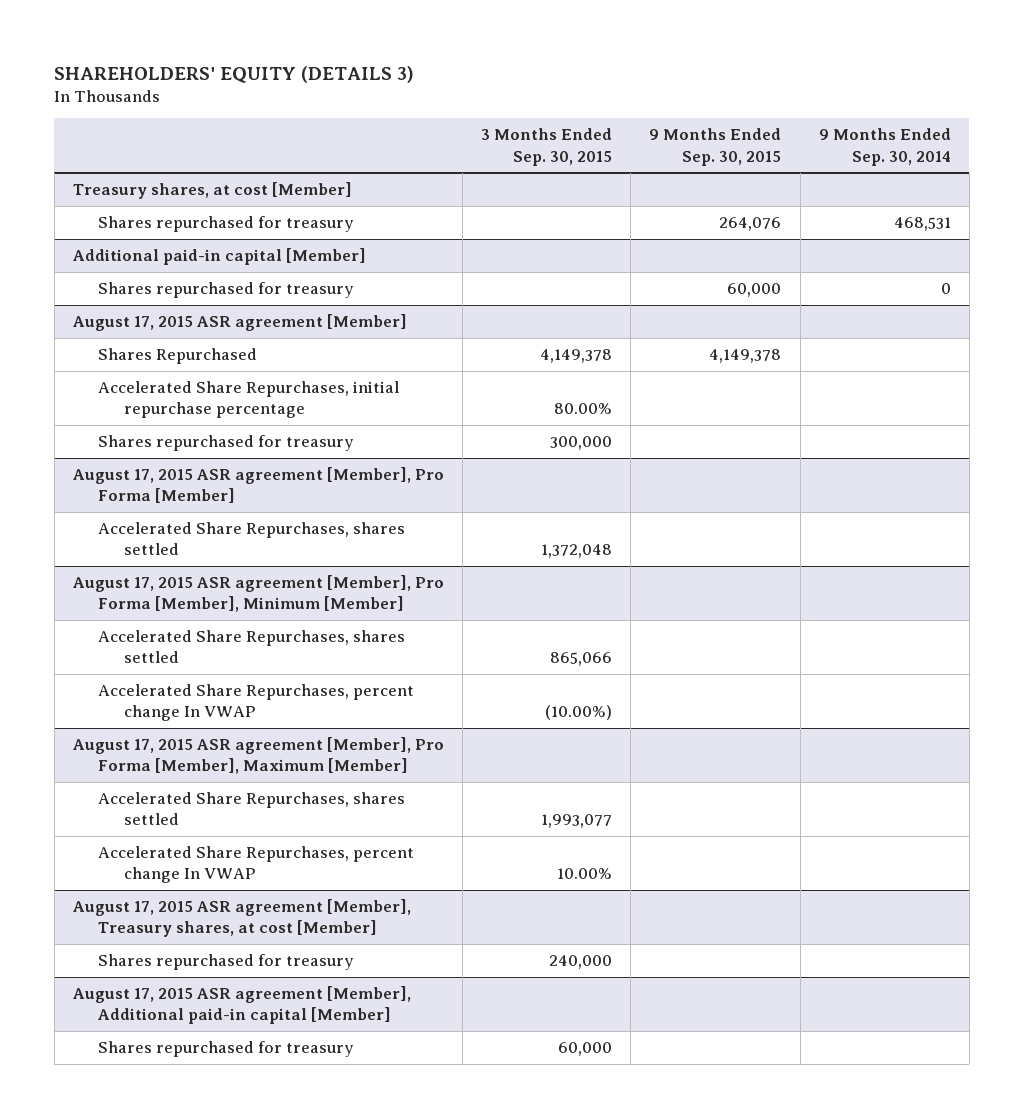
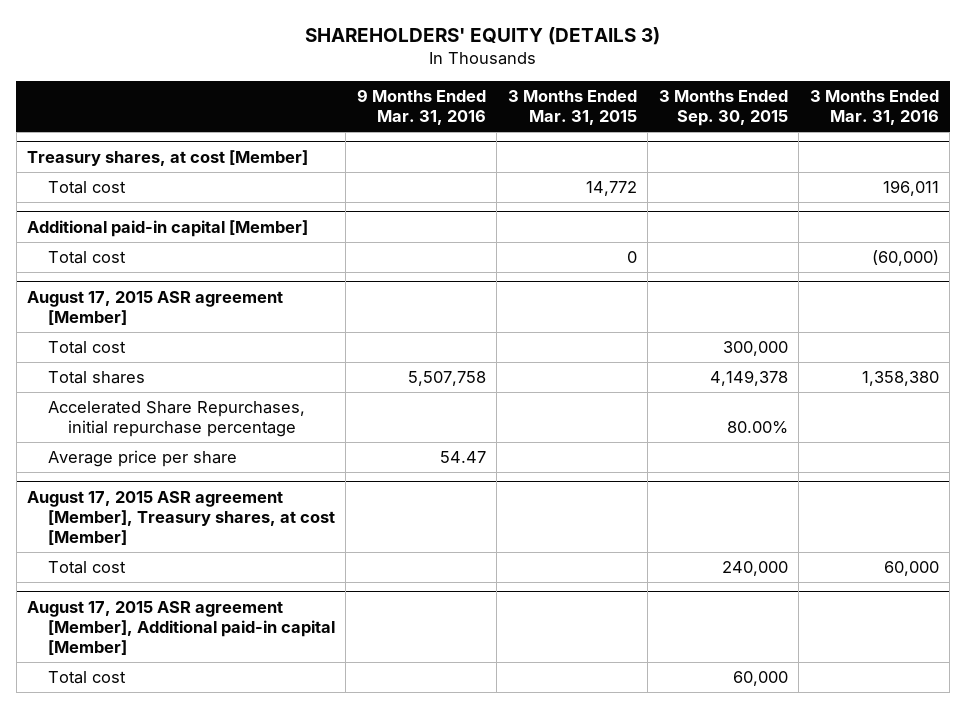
- | 3 Months Ended Sep. 30, 2015 | 9 Months Ended Sep. 30, 2015 | 9 Months Ended Sep. 30, 2014
+ | 9 Months Ended Mar. 31, 2016 | 3 Months Ended Mar. 31, 2015 | 3 Months Ended Sep. 30, 2015 | 3 Months Ended Mar. 31, 2016
@ Treasury shares, at cost [Member]
- Shares repurchased for treasury | | 264,076 | 468,531
+ Total cost | | 14,772 | | 196,011
@ Additional paid-in capital [Member]
- Shares repurchased for treasury | | 60,000 | 0
+ Total cost | | 0 | | (60,000)
@ August 17, 2015 ASR agreement [Member]
- Shares Repurchased | 4,149,378 | 4,149,378 |
+ Total cost | | | 300,000 |
+ Total shares | 5,507,758 | | 4,149,378 | 1,358,380
- Shares repurchased for treasury | 300,000 | |
- August 17, 2015 ASR agreement [Member], Pro Forma [Member]
- Accelerated Share Repurchases, shares settled | 1,372,048 | |
- August 17, 2015 ASR agreement [Member], Pro Forma [Member], Minimum [Member]
- Accelerated Share Repurchases, shares settled | 865,066 | |
- Accelerated Share Repurchases, percent change In VWAP | (10.00%) | |
- August 17, 2015 ASR agreement [Member], Pro Forma [Member], Maximum [Member]
- Accelerated Share Repurchases, shares settled | 1,993,077 | |
- Accelerated Share Repurchases, percent change In VWAP | 10.00% | |
@ August 17, 2015 ASR agreement [Member]
+ Average price per share | 54.47 | | |
@ August 17, 2015 ASR agreement [Member], Treasury shares, at cost [Member]
- Shares repurchased for treasury | 240,000 | |
+ Total cost | | | 240,000 | 60,000
@ August 17, 2015 ASR agreement [Member], Additional paid-in capital [Member]
- Shares repurchased for treasury | 60,000 | |
+ Total cost | | | 60,000 |

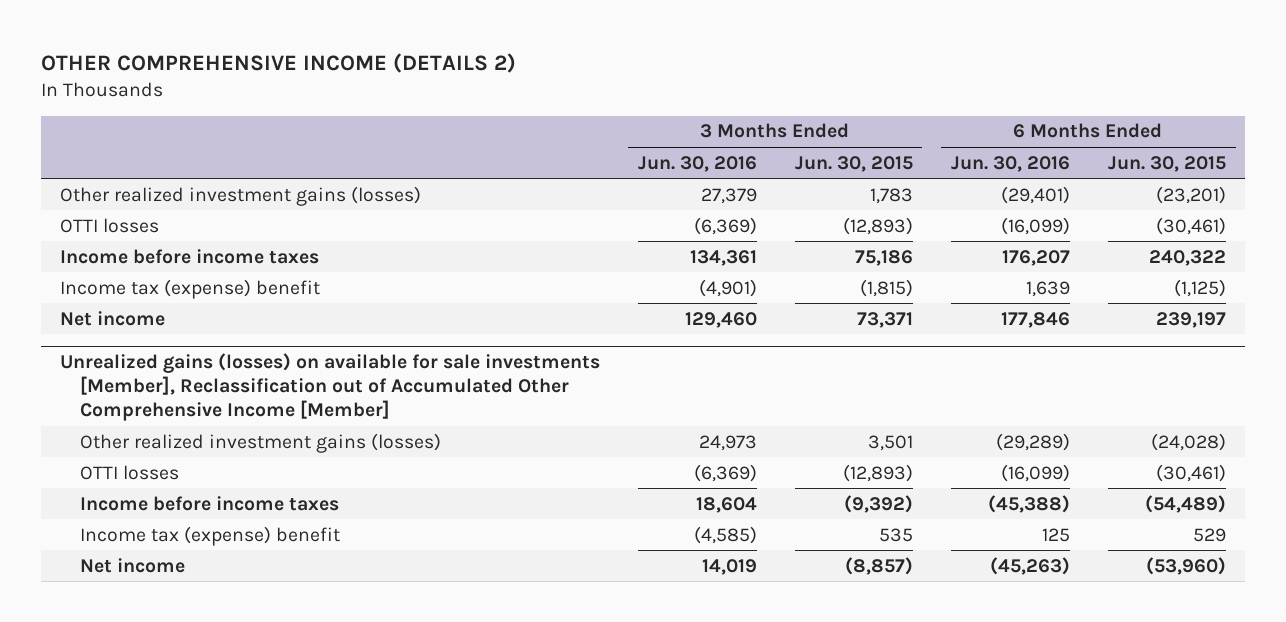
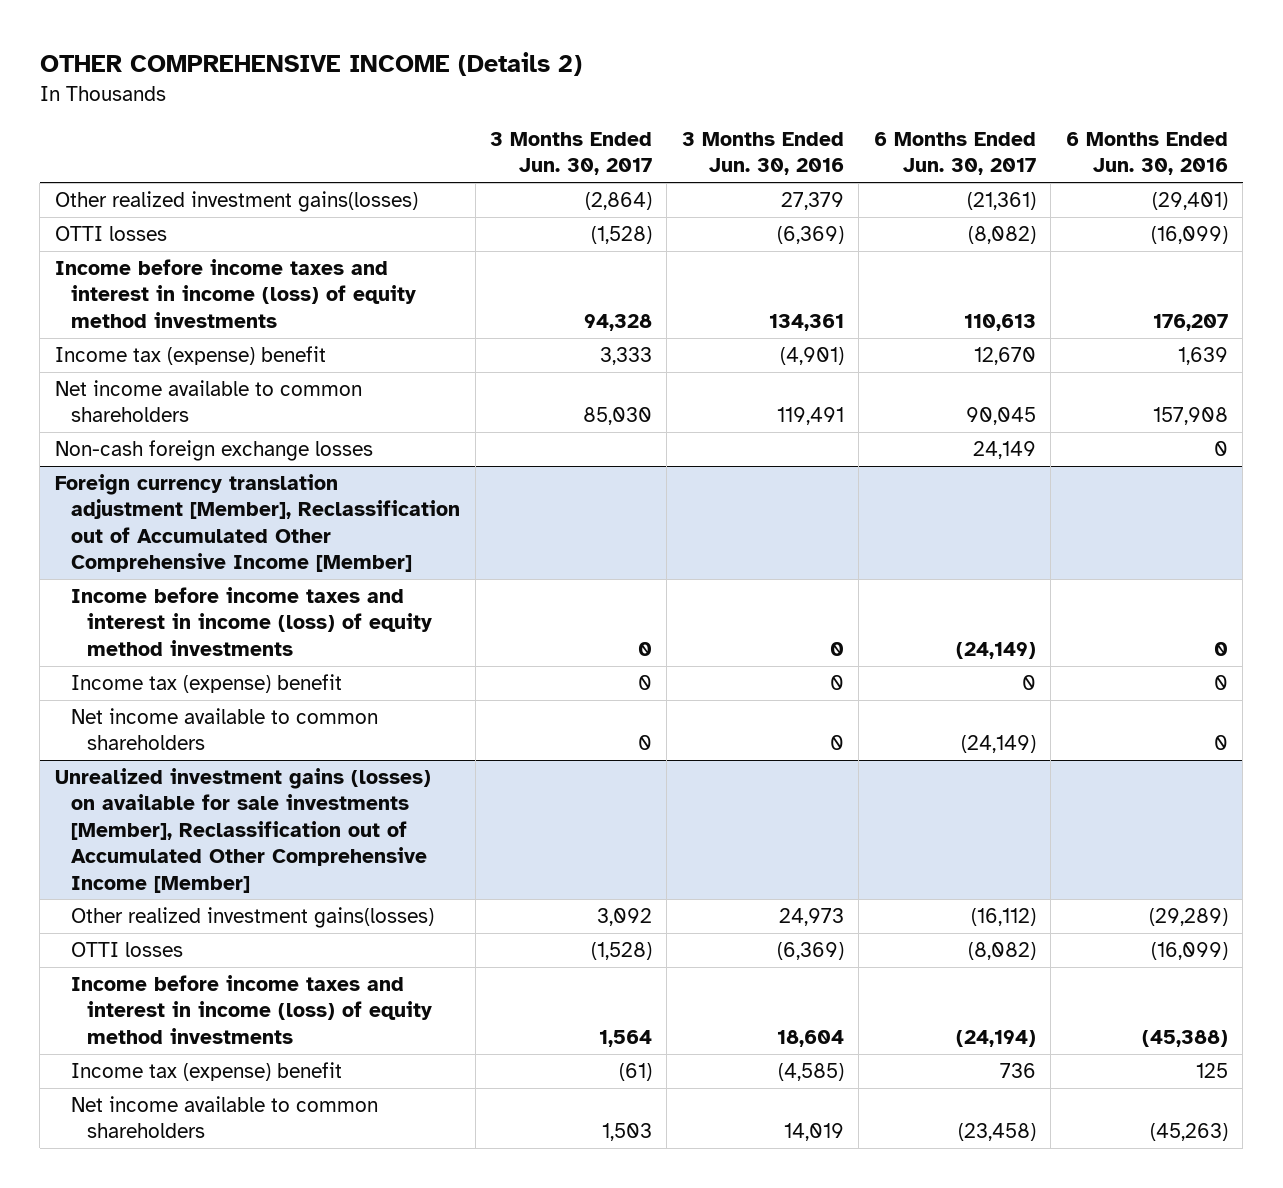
- OTHER COMPREHENSIVE INCOME (DETAILS 2)
+ OTHER COMPREHENSIVE INCOME (Details 2)
- | 3 Months Ended Jun. 30, 2016 | 3 Months Ended Jun. 30, 2015 | 6 Months Ended Jun. 30, 2016 | 6 Months Ended Jun. 30, 2015
+ | 3 Months Ended Jun. 30, 2017 | 3 Months Ended Jun. 30, 2016 | 6 Months Ended Jun. 30, 2017 | 6 Months Ended Jun. 30, 2016
- Other realized investment gains (losses) | 27,379 | 1,783 | (29,401) | (23,201)
+ Other realized investment gains(losses) | (2,864) | 27,379 | (21,361) | (29,401)
- Income before income taxes | 134,361 | 75,186 | 176,207 | 240,322
+ Income before income taxes and interest in income (loss) of equity method investments | 94,328 | 134,361 | 110,613 | 176,207
- Net income | 129,460 | 73,371 | 177,846 | 239,197
- Unrealized gains (losses) on available for sale investments [Member], Reclassification out of Accumulated Other Comprehensive Income [Member]
- Other realized investment gains (losses) | 24,973 | 3,501 | (29,289) | (24,028)
+ Net income available to common shareholders | 85,030 | 119,491 | 90,045 | 157,908
+ Non-cash foreign exchange losses | | | 24,149 | 0
+ Foreign currency translation adjustment [Member], Reclassification out of Accumulated Other Comprehensive Income [Member]
+ Income before income taxes and interest in income (loss) of equity method investments | 0 | 0 | (24,149) | 0
+ Income tax (expense) benefit | 0 | 0 | 0 | 0
+ Net income available to common shareholders | 0 | 0 | (24,149) | 0
+ Unrealized investment gains (losses) on available for sale investments [Member], Reclassification out of Accumulated Other Comprehensive Income [Member]
+ Other realized investment gains(losses) | 3,092 | 24,973 | (16,112) | (29,289)
- Income before income taxes | 18,604 | (9,392) | (45,388) | (54,489)
+ Income before income taxes and interest in income (loss) of equity method investments | 1,564 | 18,604 | (24,194) | (45,388)
- Net income | 14,019 | (8,857) | (45,263) | (53,960)
+ Net income available to common shareholders | 1,503 | 14,019 | (23,458) | (45,263)

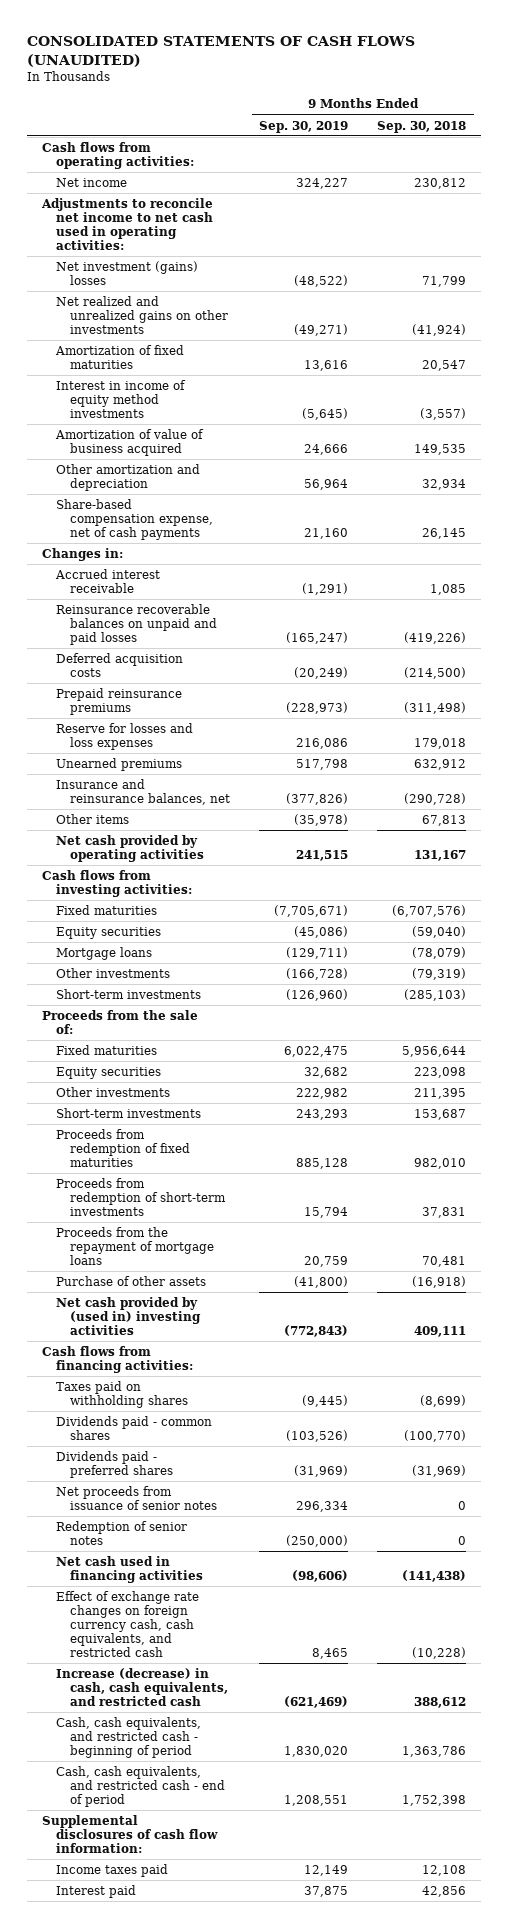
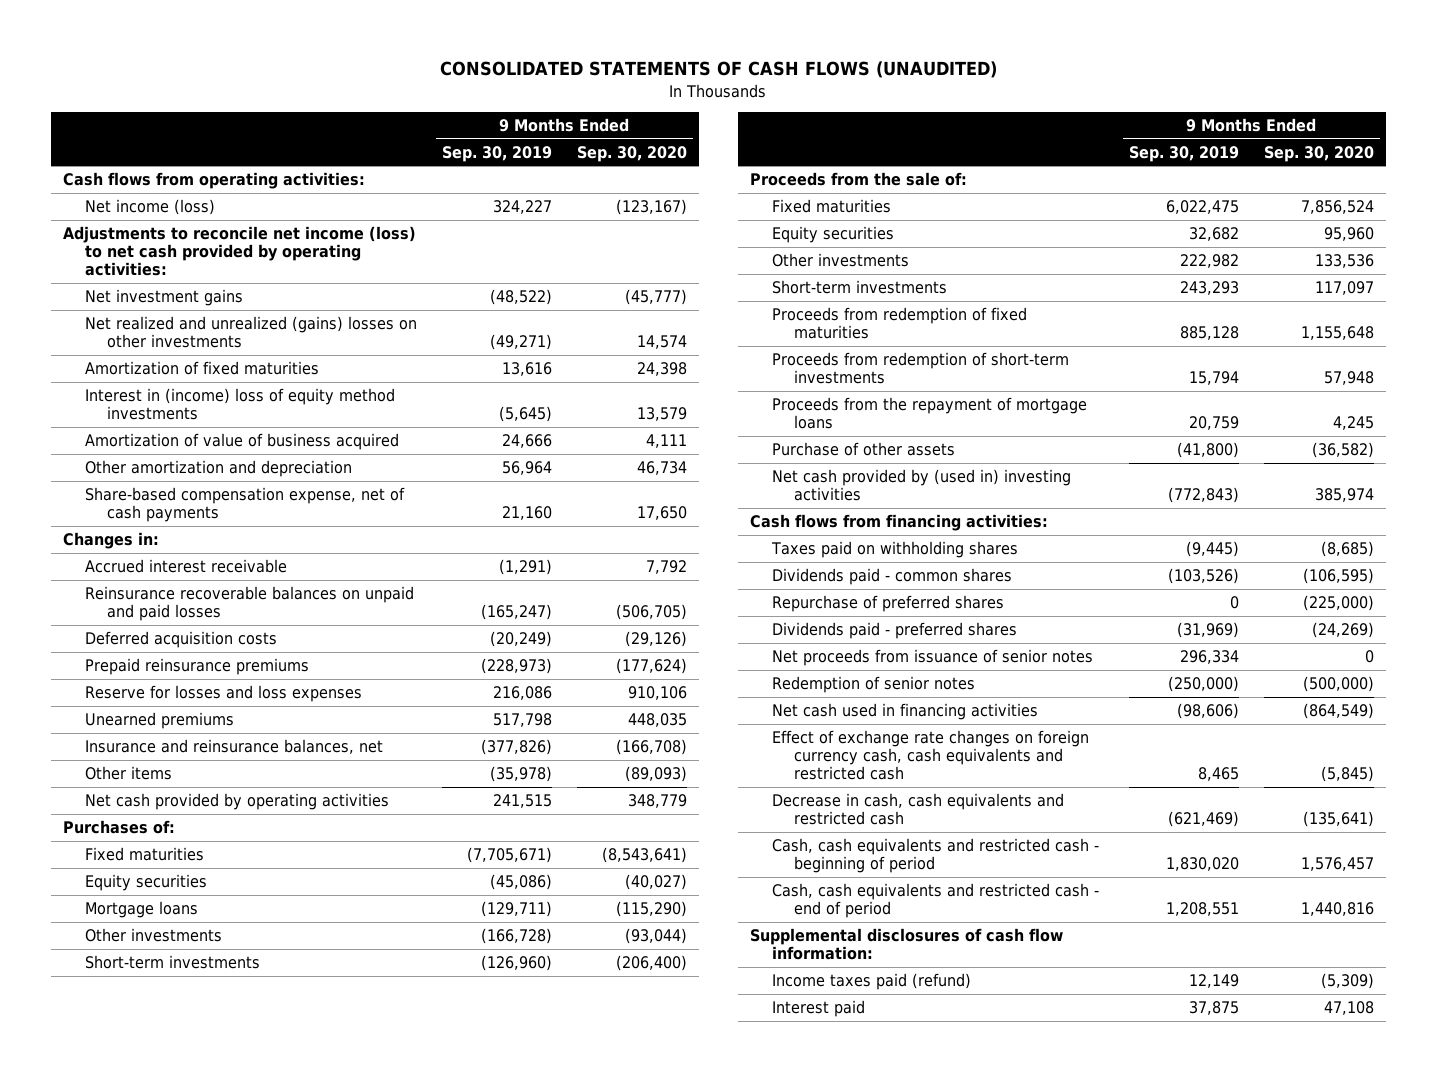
- | 9 Months Ended Sep. 30, 2019 | 9 Months Ended Sep. 30, 2018
+ | 9 Months Ended Sep. 30, 2019 | 9 Months Ended Sep. 30, 2020
- Net income | 324,227 | 230,812
- Adjustments to reconcile net income to net cash used in operating activities:
- Net investment (gains) losses | (48,522) | 71,799
- Net realized and unrealized gains on other investments | (49,271) | (41,924)
+ Net income (loss) | 324,227 | (123,167)
+ Adjustments to reconcile net income (loss) to net cash provided by operating activities:
+ Net investment gains | (48,522) | (45,777)
+ Net realized and unrealized (gains) losses on other investments | (49,271) | 14,574
- Interest in income of equity method investments | (5,645) | (3,557)
+ Interest in (income) loss of equity method investments | (5,645) | 13,579
- Cash flows from investing activities:
+ Purchases of:
+ Repurchase of preferred shares | 0 | (225,000)
- Effect of exchange rate changes on foreign currency cash, cash equivalents, and restricted cash | 8,465 | (10,228)
- Increase (decrease) in cash, cash equivalents, and restricted cash | (621,469) | 388,612
- Cash, cash equivalents, and restricted cash - beginning of period | 1,830,020 | 1,363,786
- Cash, cash equivalents, and restricted cash - end of period | 1,208,551 | 1,752,398
+ Effect of exchange rate changes on foreign currency cash, cash equivalents and restricted cash | 8,465 | (5,845)
+ Decrease in cash, cash equivalents and restricted cash | (621,469) | (135,641)
+ Cash, cash equivalents and restricted cash - beginning of period | 1,830,020 | 1,576,457
+ Cash, cash equivalents and restricted cash - end of period | 1,208,551 | 1,440,816
- Income taxes paid | 12,149 | 12,108
+ Income taxes paid (refund) | 12,149 | (5,309)

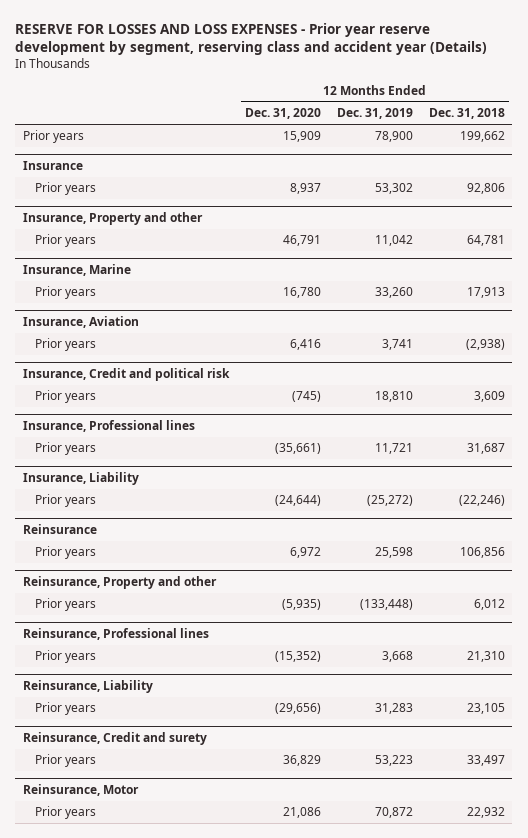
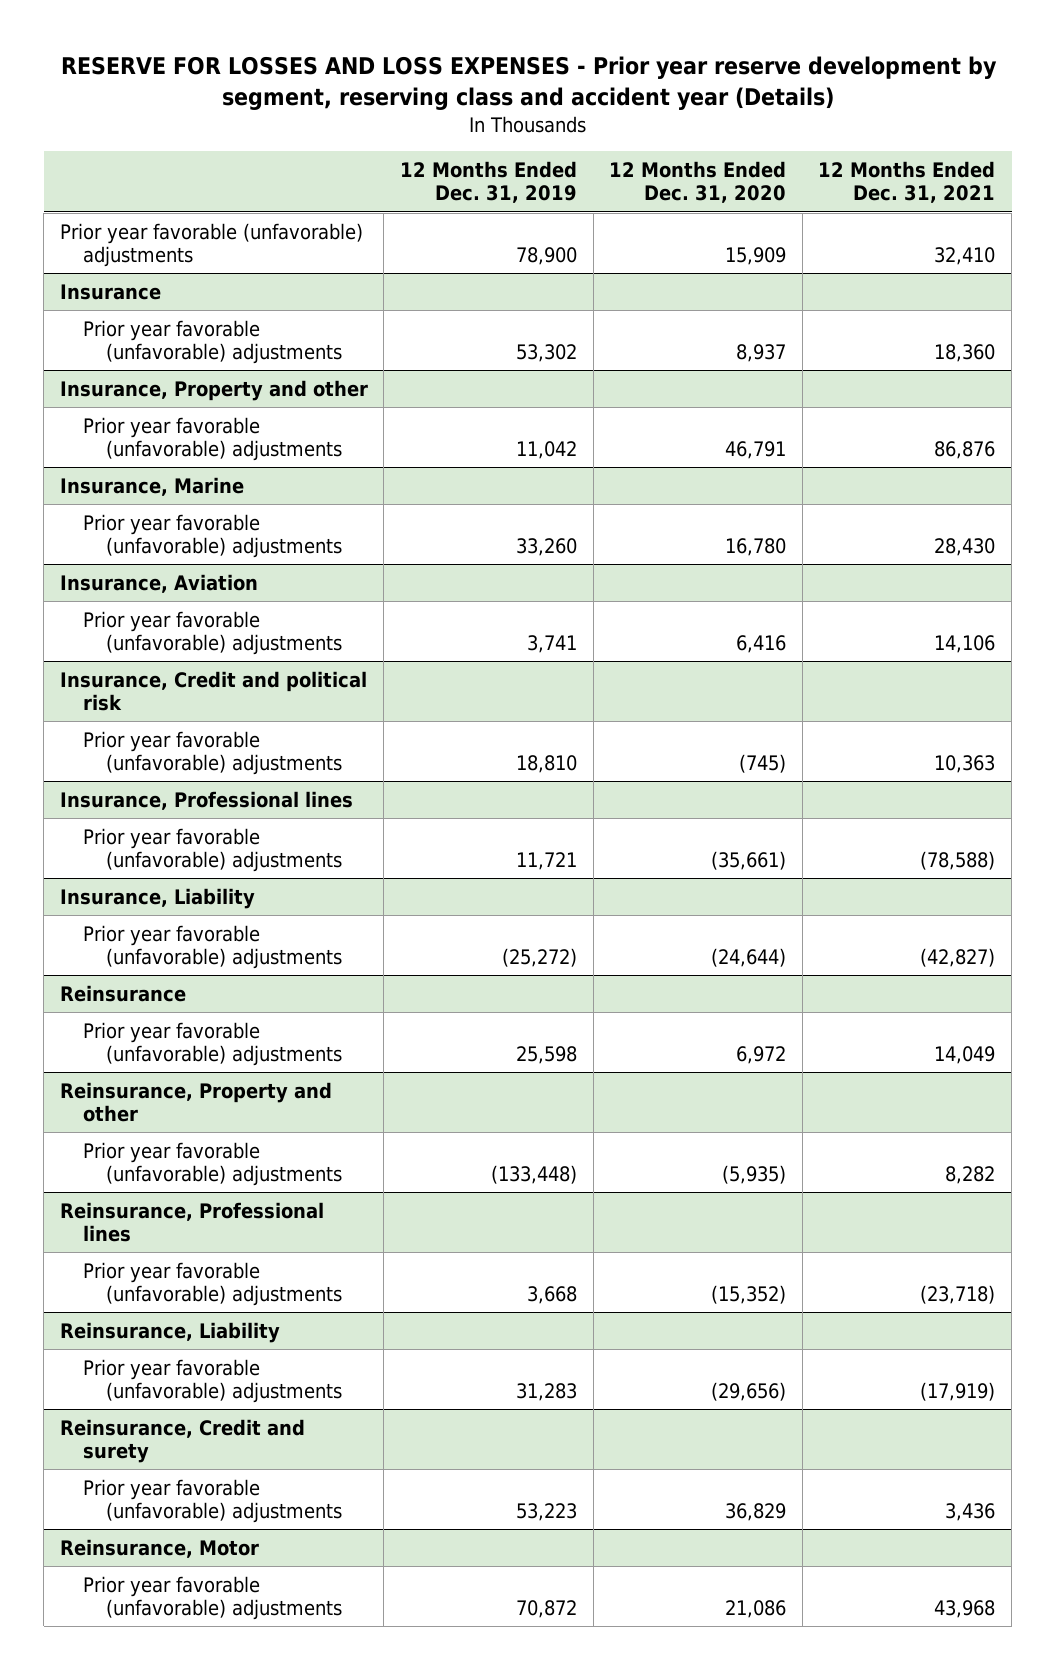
- | 12 Months Ended Dec. 31, 2020 | 12 Months Ended Dec. 31, 2019 | 12 Months Ended Dec. 31, 2018
+ | 12 Months Ended Dec. 31, 2019 | 12 Months Ended Dec. 31, 2020 | 12 Months Ended Dec. 31, 2021
- Prior years | 15,909 | 78,900 | 199,662
+ Prior year favorable (unfavorable) adjustments | 78,900 | 15,909 | 32,410
@ Insurance
- Prior years | 8,937 | 53,302 | 92,806
+ Prior year favorable (unfavorable) adjustments | 53,302 | 8,937 | 18,360
@ Insurance, Property and other
- Prior years | 46,791 | 11,042 | 64,781
+ Prior year favorable (unfavorable) adjustments | 11,042 | 46,791 | 86,876
@ Insurance, Marine
- Prior years | 16,780 | 33,260 | 17,913
+ Prior year favorable (unfavorable) adjustments | 33,260 | 16,780 | 28,430
@ Insurance, Aviation
- Prior years | 6,416 | 3,741 | (2,938)
+ Prior year favorable (unfavorable) adjustments | 3,741 | 6,416 | 14,106
@ Insurance, Credit and political risk
- Prior years | (745) | 18,810 | 3,609
+ Prior year favorable (unfavorable) adjustments | 18,810 | (745) | 10,363
@ Insurance, Professional lines
- Prior years | (35,661) | 11,721 | 31,687
+ Prior year favorable (unfavorable) adjustments | 11,721 | (35,661) | (78,588)
@ Insurance, Liability
- Prior years | (24,644) | (25,272) | (22,246)
+ Prior year favorable (unfavorable) adjustments | (25,272) | (24,644) | (42,827)
@ Reinsurance
- Prior years | 6,972 | 25,598 | 106,856
+ Prior year favorable (unfavorable) adjustments | 25,598 | 6,972 | 14,049
@ Reinsurance, Property and other
- Prior years | (5,935) | (133,448) | 6,012
+ Prior year favorable (unfavorable) adjustments | (133,448) | (5,935) | 8,282
@ Reinsurance, Professional lines
- Prior years | (15,352) | 3,668 | 21,310
+ Prior year favorable (unfavorable) adjustments | 3,668 | (15,352) | (23,718)
@ Reinsurance, Liability
- Prior years | (29,656) | 31,283 | 23,105
+ Prior year favorable (unfavorable) adjustments | 31,283 | (29,656) | (17,919)
@ Reinsurance, Credit and surety
- Prior years | 36,829 | 53,223 | 33,497
+ Prior year favorable (unfavorable) adjustments | 53,223 | 36,829 | 3,436
@ Reinsurance, Motor
- Prior years | 21,086 | 70,872 | 22,932
+ Prior year favorable (unfavorable) adjustments | 70,872 | 21,086 | 43,968

